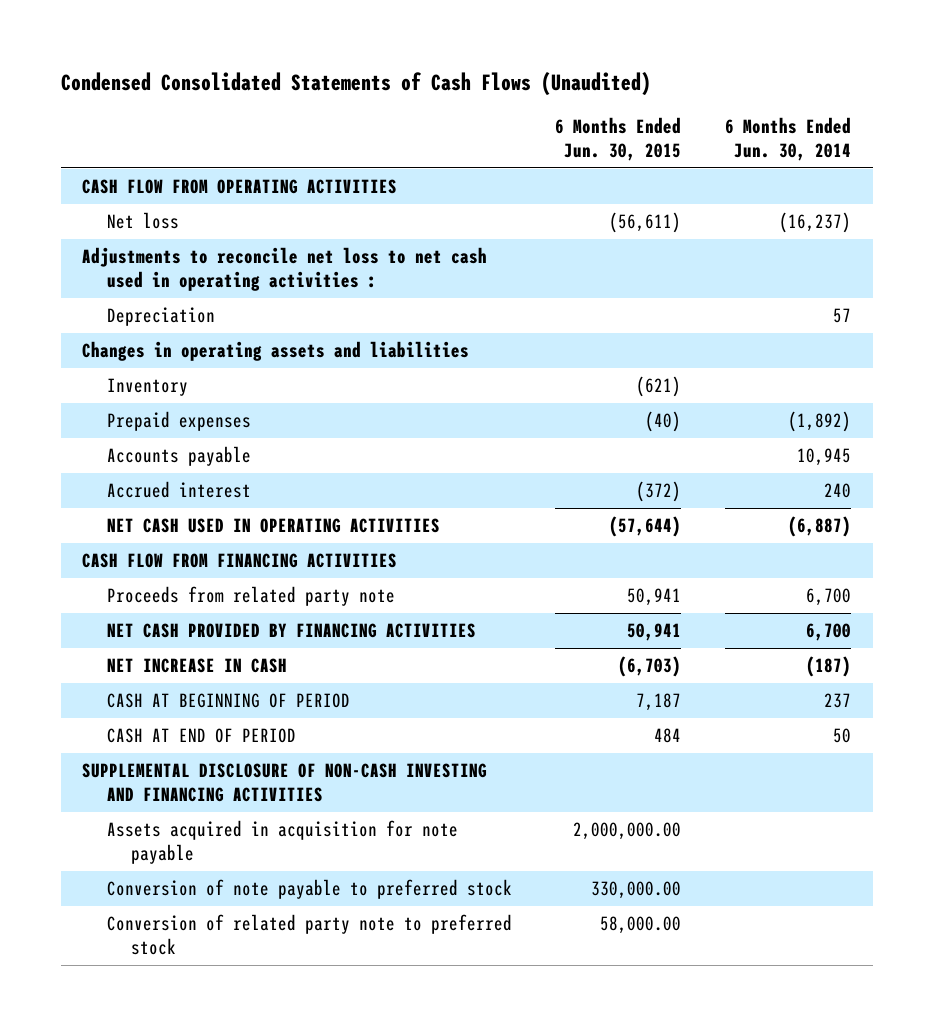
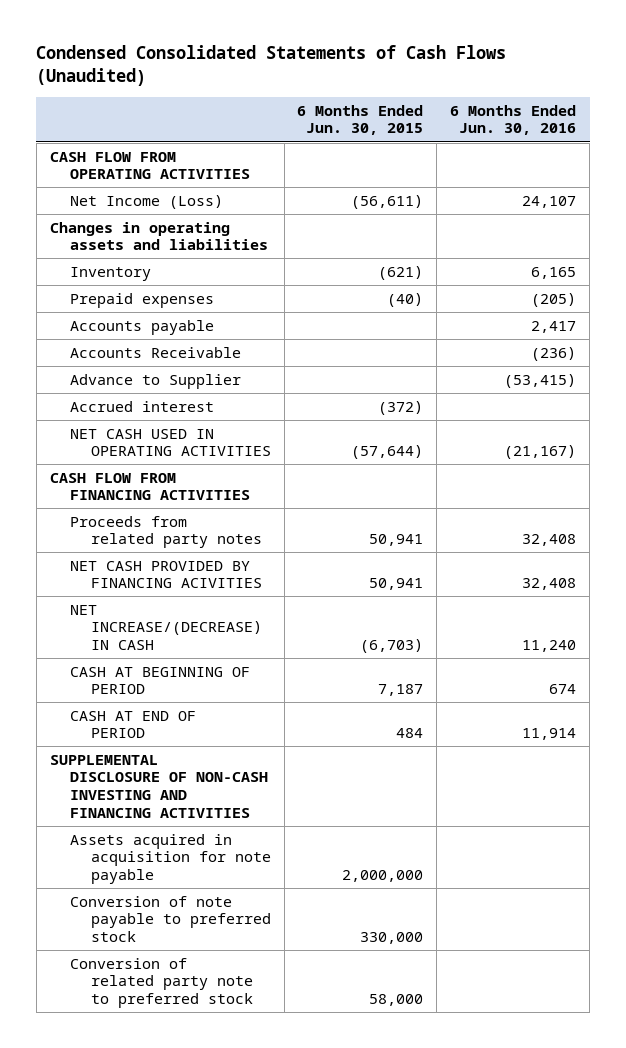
- | 6 Months Ended Jun. 30, 2015 | 6 Months Ended Jun. 30, 2014
+ | 6 Months Ended Jun. 30, 2015 | 6 Months Ended Jun. 30, 2016
- Net loss | (56,611) | (16,237)
- Adjustments to reconcile net loss to net cash used in operating activities :
- Depreciation | | 57
+ Net Income (Loss) | (56,611) | 24,107
+ Accounts Receivable | | (236)
+ Advance to Supplier | | (53,415)
- Proceeds from related party note | 50,941 | 6,700
- NET CASH PROVIDED BY FINANCING ACTIVITIES | 50,941 | 6,700
- NET INCREASE IN CASH | (6,703) | (187)
+ Proceeds from related party notes | 50,941 | 32,408
+ NET CASH PROVIDED BY FINANCING ACIVITIES | 50,941 | 32,408
+ NET INCREASE/(DECREASE) IN CASH | (6,703) | 11,240
- Assets acquired in acquisition for note payable | 2,000,000.00 |
- Conversion of note payable to preferred stock | 330,000.00 |
- Conversion of related party note to preferred stock | 58,000.00 |
+ Assets acquired in acquisition for note payable | 2,000,000 |
+ Conversion of note payable to preferred stock | 330,000 |
+ Conversion of related party note to preferred stock | 58,000 |

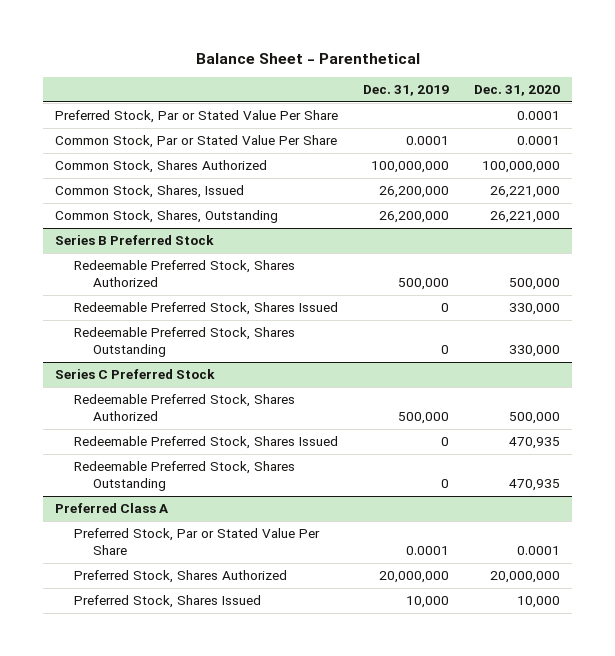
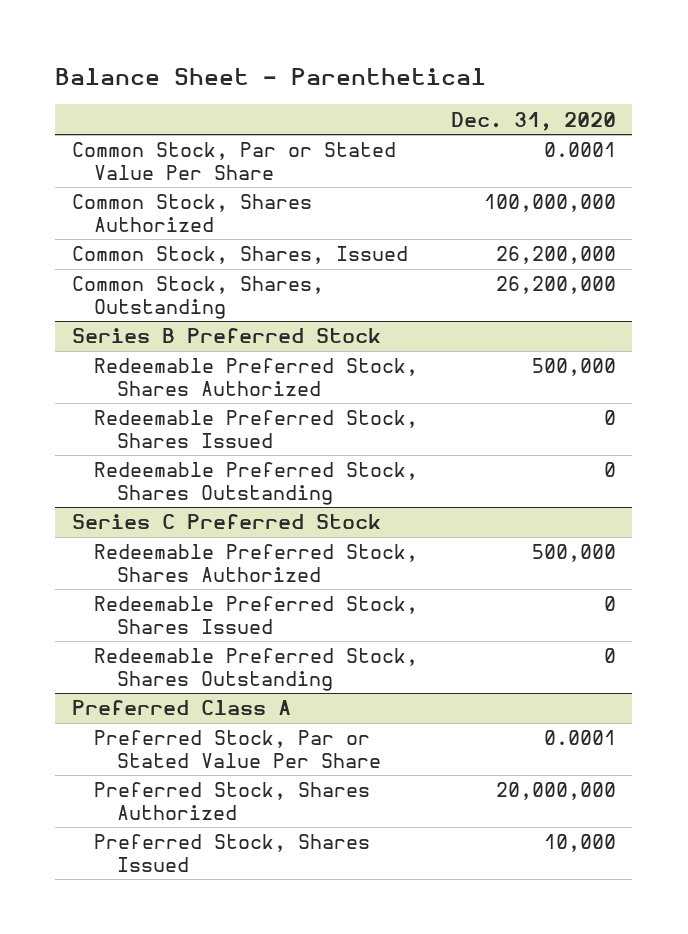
- | Dec. 31, 2019 | Dec. 31, 2020
+ | Dec. 31, 2020
- Preferred Stock, Par or Stated Value Per Share | | 0.0001
- Common Stock, Shares, Issued | 26,200,000 | 26,221,000
- Common Stock, Shares, Outstanding | 26,200,000 | 26,221,000
+ Common Stock, Shares, Issued | 26,200,000
+ Common Stock, Shares, Outstanding | 26,200,000
@ Series B Preferred Stock
- Redeemable Preferred Stock, Shares Issued | 0 | 330,000
- Redeemable Preferred Stock, Shares Outstanding | 0 | 330,000
+ Redeemable Preferred Stock, Shares Issued | 0
+ Redeemable Preferred Stock, Shares Outstanding | 0
@ Series C Preferred Stock
- Redeemable Preferred Stock, Shares Issued | 0 | 470,935
- Redeemable Preferred Stock, Shares Outstanding | 0 | 470,935
+ Redeemable Preferred Stock, Shares Issued | 0
+ Redeemable Preferred Stock, Shares Outstanding | 0

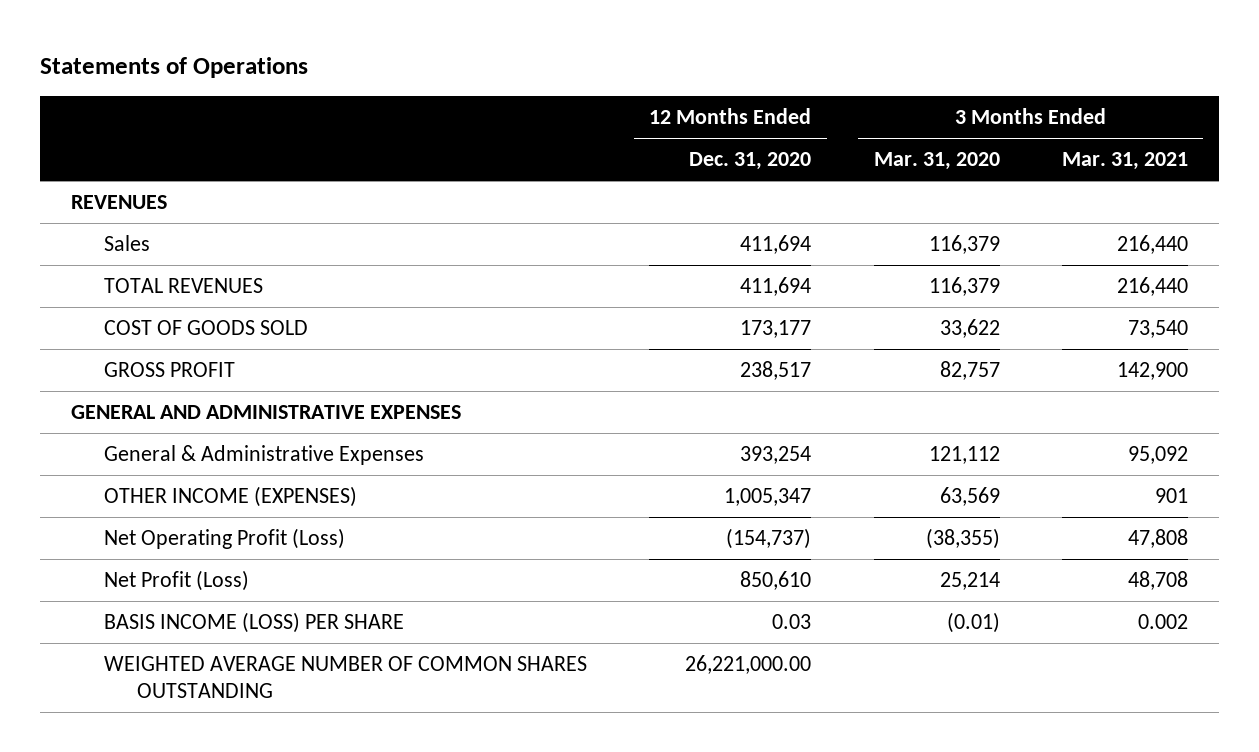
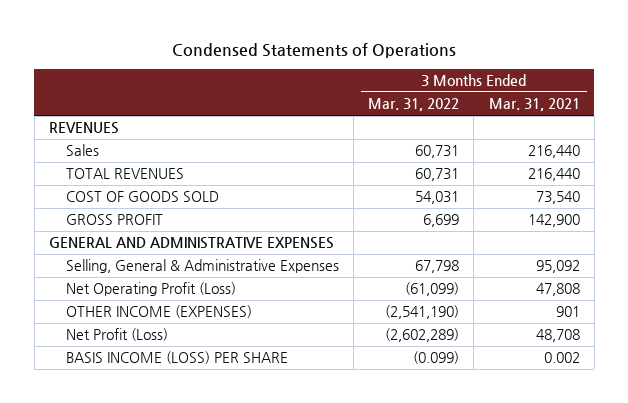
- Statements of Operations
+ Condensed Statements of Operations
- | 12 Months Ended Dec. 31, 2020 | 3 Months Ended Mar. 31, 2020 | 3 Months Ended Mar. 31, 2021
+ | 3 Months Ended Mar. 31, 2022 | 3 Months Ended Mar. 31, 2021
- General & Administrative Expenses | 393,254 | 121,112 | 95,092
+ Selling, General & Administrative Expenses | 67,798 | 95,092
moved down: OTHER INCOME (EXPENSES) | (2,541,190) | 901
- WEIGHTED AVERAGE NUMBER OF COMMON SHARES OUTSTANDING | 26,221,000.00 | |

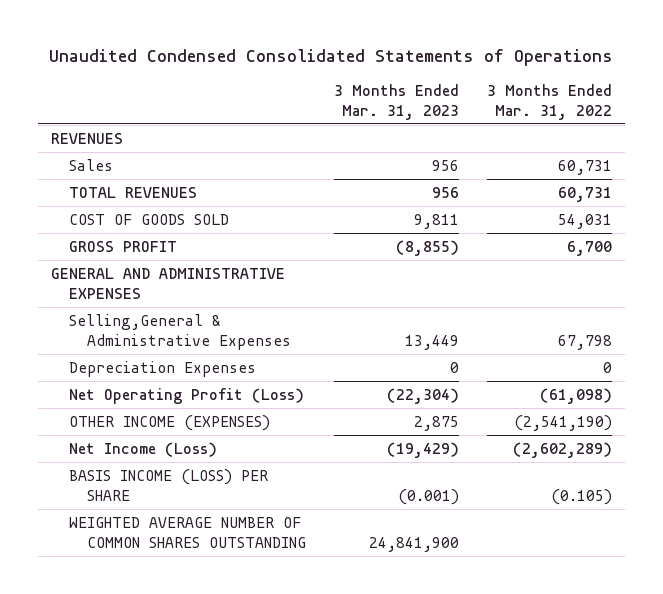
- Condensed Statements of Operations
+ Unaudited Condensed Consolidated Statements of Operations
- | 3 Months Ended Mar. 31, 2022 | 3 Months Ended Mar. 31, 2021
+ | 3 Months Ended Mar. 31, 2023 | 3 Months Ended Mar. 31, 2022
- GROSS PROFIT | 6,699 | 142,900
+ GROSS PROFIT | (8,855) | 6,700
- Selling, General & Administrative Expenses | 67,798 | 95,092
- Net Operating Profit (Loss) | (61,099) | 47,808
+ Selling,General & Administrative Expenses | 13,449 | 67,798
+ Depreciation Expenses | 0 | 0
+ Net Operating Profit (Loss) | (22,304) | (61,098)
- Net Profit (Loss) | (2,602,289) | 48,708
- BASIS INCOME (LOSS) PER SHARE | (0.099) | 0.002
+ Net Income (Loss) | (19,429) | (2,602,289)
+ BASIS INCOME (LOSS) PER SHARE | (0.001) | (0.105)
+ WEIGHTED AVERAGE NUMBER OF COMMON SHARES OUTSTANDING | 24,841,900 |

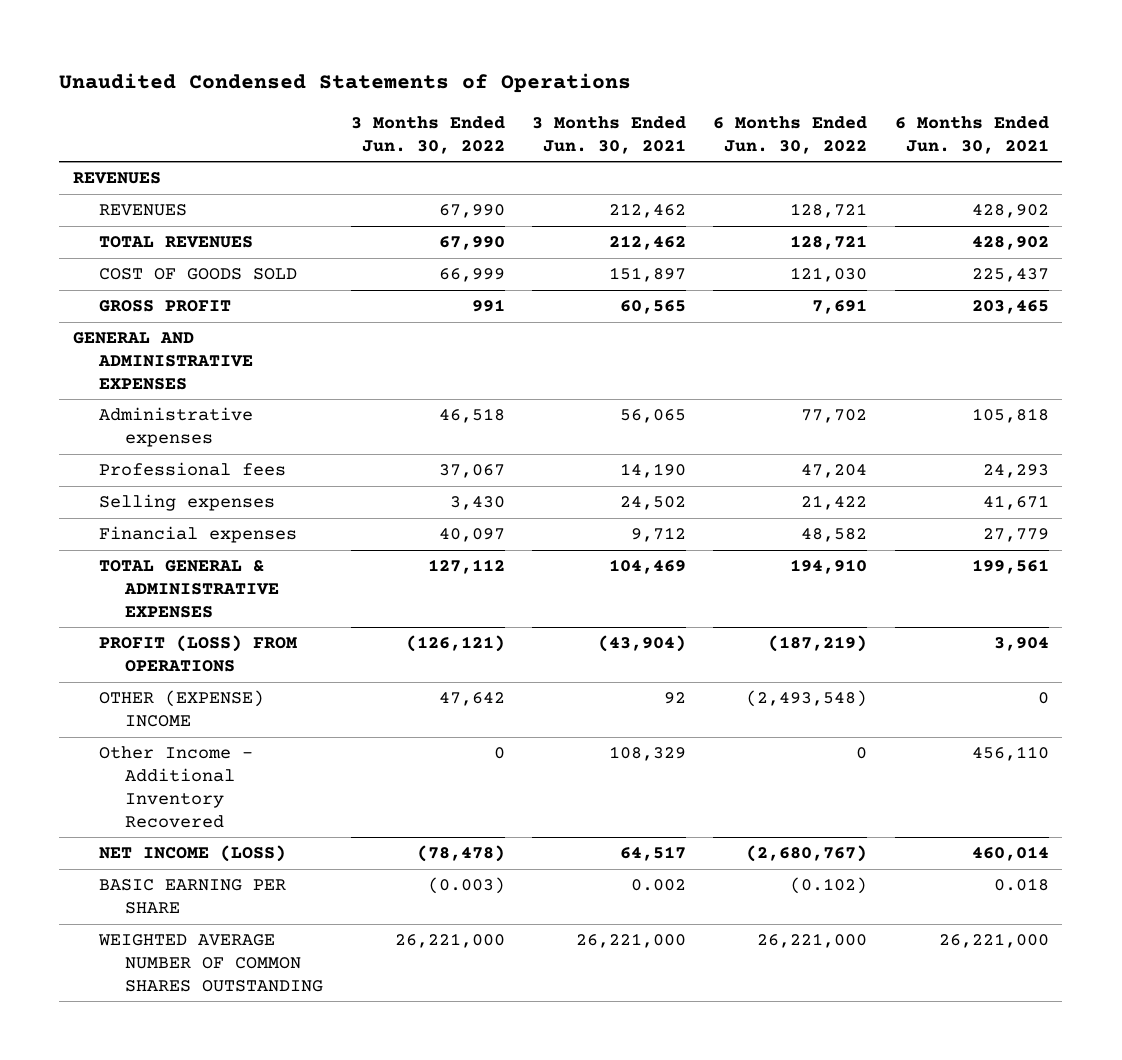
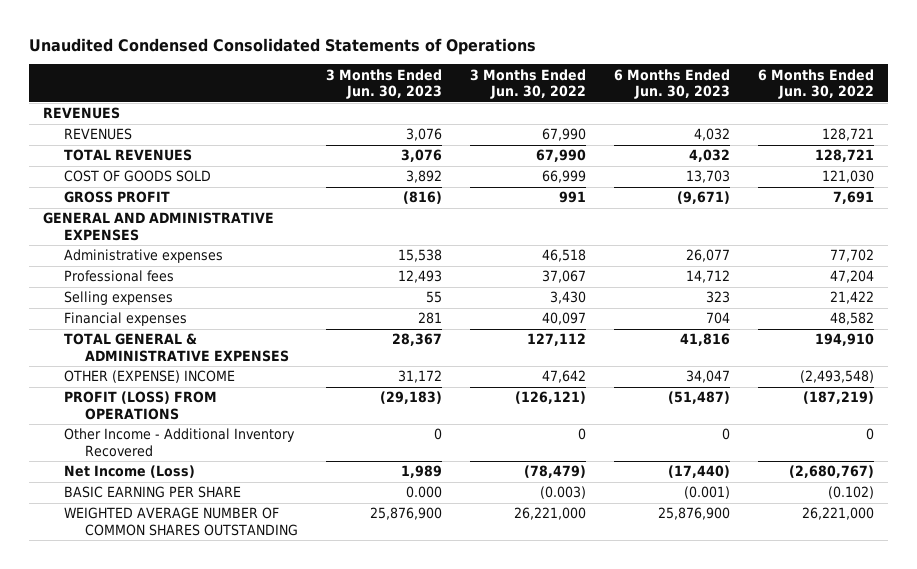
- Unaudited Condensed Statements of Operations
+ Unaudited Condensed Consolidated Statements of Operations
- | 3 Months Ended Jun. 30, 2022 | 3 Months Ended Jun. 30, 2021 | 6 Months Ended Jun. 30, 2022 | 6 Months Ended Jun. 30, 2021
+ | 3 Months Ended Jun. 30, 2023 | 3 Months Ended Jun. 30, 2022 | 6 Months Ended Jun. 30, 2023 | 6 Months Ended Jun. 30, 2022
moved down: PROFIT (LOSS) FROM OPERATIONS | (29,183) | (126,121) | (51,487) | (187,219)
- NET INCOME (LOSS) | (78,478) | 64,517 | (2,680,767) | 460,014
+ Net Income (Loss) | 1,989 | (78,479) | (17,440) | (2,680,767)

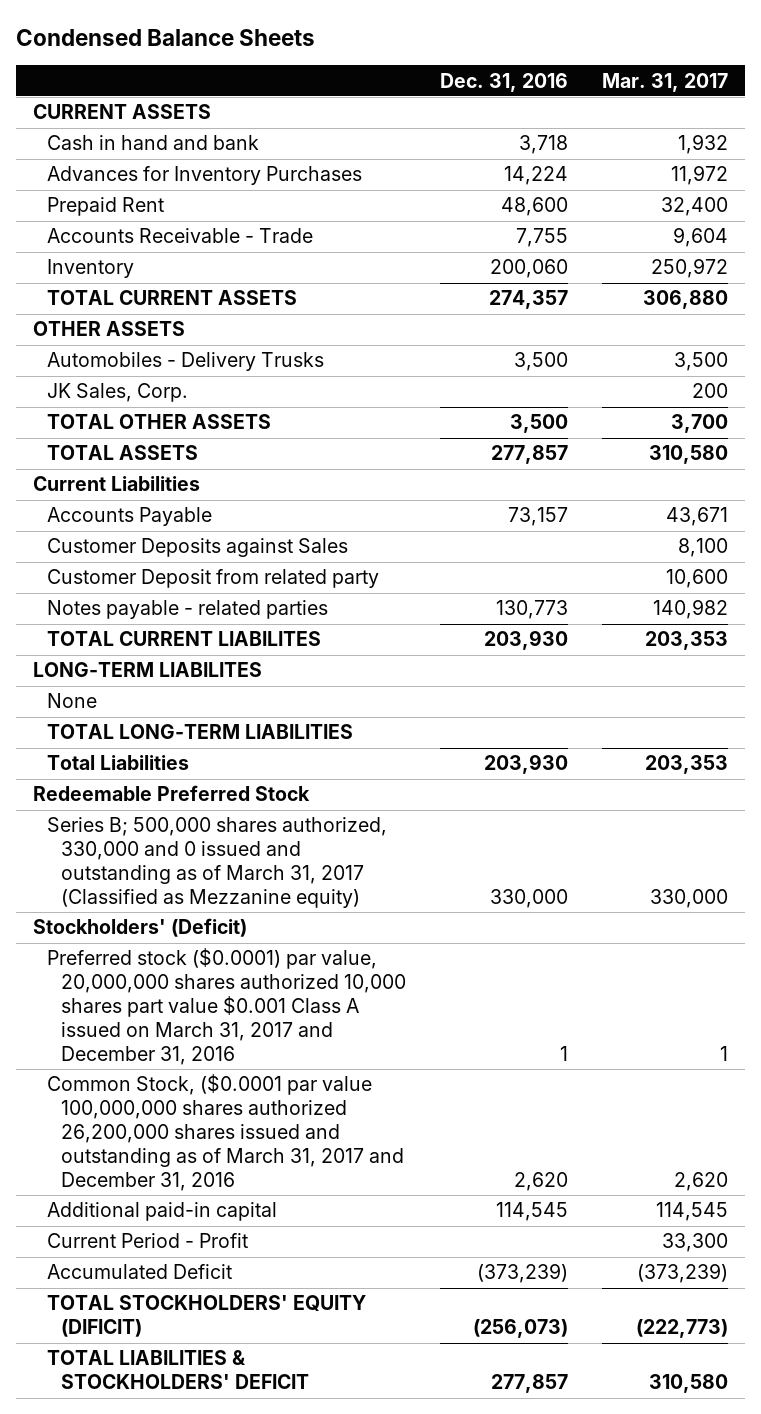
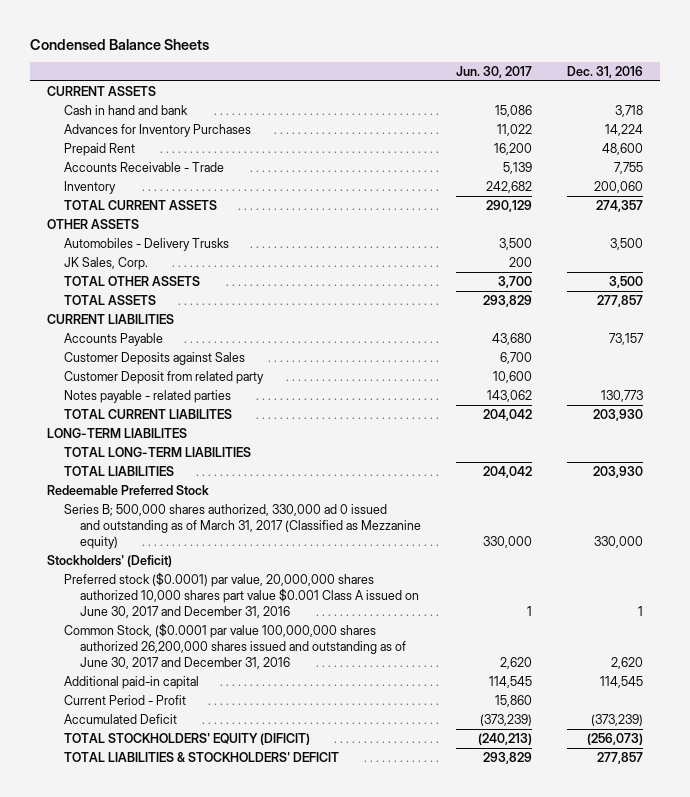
- | Dec. 31, 2016 | Mar. 31, 2017
+ | Jun. 30, 2017 | Dec. 31, 2016
- Current Liabilities
+ CURRENT LIABILITIES
- None
- Total Liabilities | 203,930 | 203,353
+ TOTAL LIABILITIES | 204,042 | 203,930
- Series B; 500,000 shares authorized, 330,000 and 0 issued and outstanding as of March 31, 2017 (Classified as Mezzanine equity) | 330,000 | 330,000
+ Series B; 500,000 shares authorized, 330,000 ad 0 issued and outstanding as of March 31, 2017 (Classified as Mezzanine equity) | 330,000 | 330,000
- Preferred stock ($0.0001) par value, 20,000,000 shares authorized 10,000 shares part value $0.001 Class A issued on March 31, 2017 and December 31, 2016 | 1 | 1
- Common Stock, ($0.0001 par value 100,000,000 shares authorized 26,200,000 shares issued and outstanding as of March 31, 2017 and December 31, 2016 | 2,620 | 2,620
+ Preferred stock ($0.0001) par value, 20,000,000 shares authorized 10,000 shares part value $0.001 Class A issued on June 30, 2017 and December 31, 2016 | 1 | 1
+ Common Stock, ($0.0001 par value 100,000,000 shares authorized 26,200,000 shares issued and outstanding as of June 30, 2017 and December 31, 2016 | 2,620 | 2,620

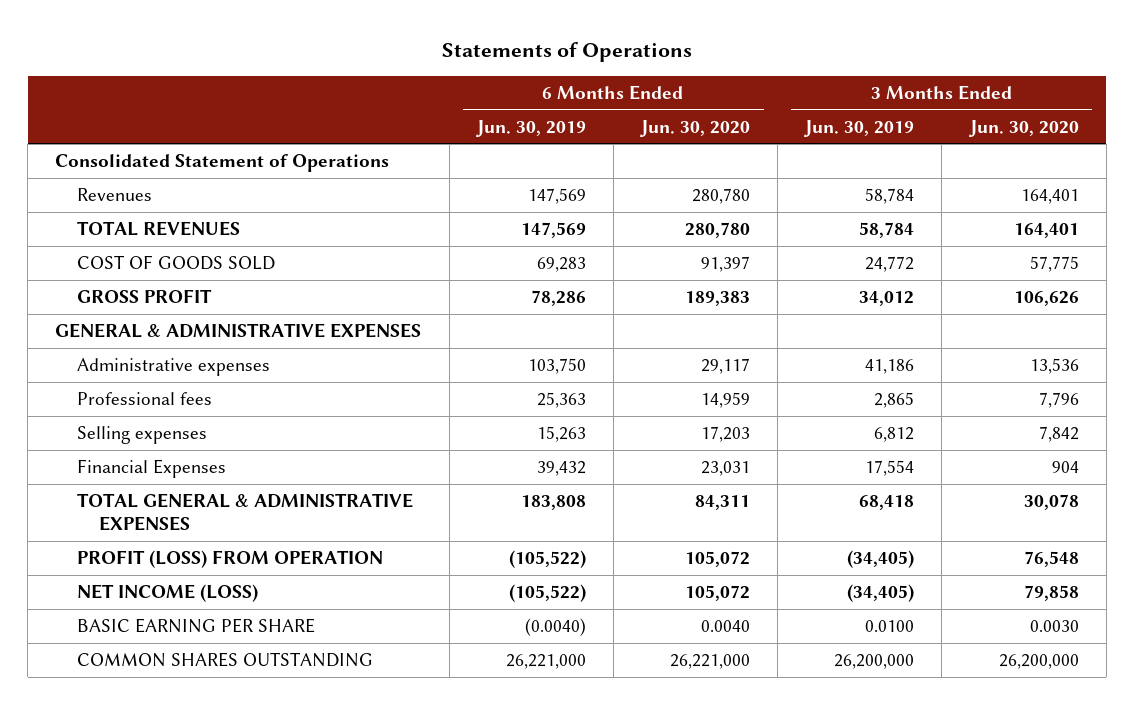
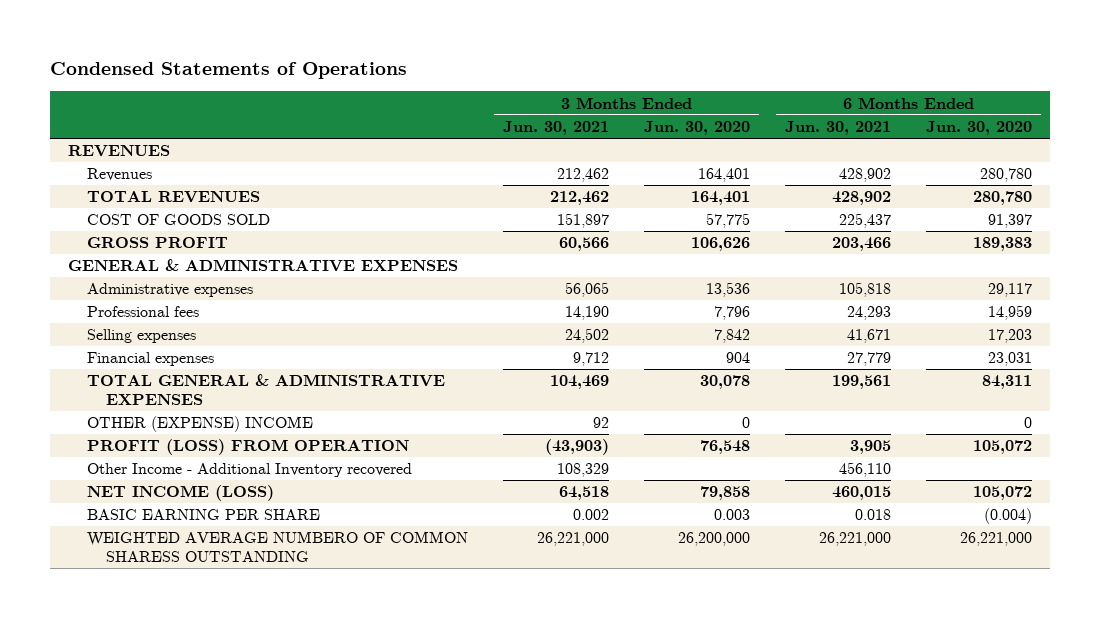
- Statements of Operations
+ Condensed Statements of Operations
- | 6 Months Ended Jun. 30, 2019 | 6 Months Ended Jun. 30, 2020 | 3 Months Ended Jun. 30, 2019 | 3 Months Ended Jun. 30, 2020
+ | 3 Months Ended Jun. 30, 2021 | 3 Months Ended Jun. 30, 2020 | 6 Months Ended Jun. 30, 2021 | 6 Months Ended Jun. 30, 2020
- Consolidated Statement of Operations
+ REVENUES
- Financial Expenses | 39,432 | 23,031 | 17,554 | 904
+ Financial expenses | 9,712 | 904 | 27,779 | 23,031
+ OTHER (EXPENSE) INCOME | 92 | 0 | | 0
+ Other Income - Additional Inventory recovered | 108,329 | | 456,110 |
- BASIC EARNING PER SHARE | (0.0040) | 0.0040 | 0.0100 | 0.0030
- COMMON SHARES OUTSTANDING | 26,221,000 | 26,221,000 | 26,200,000 | 26,200,000
+ BASIC EARNING PER SHARE | 0.002 | 0.003 | 0.018 | (0.004)
+ WEIGHTED AVERAGE NUMBERO OF COMMON SHARESS OUTSTANDING | 26,221,000 | 26,200,000 | 26,221,000 | 26,221,000

